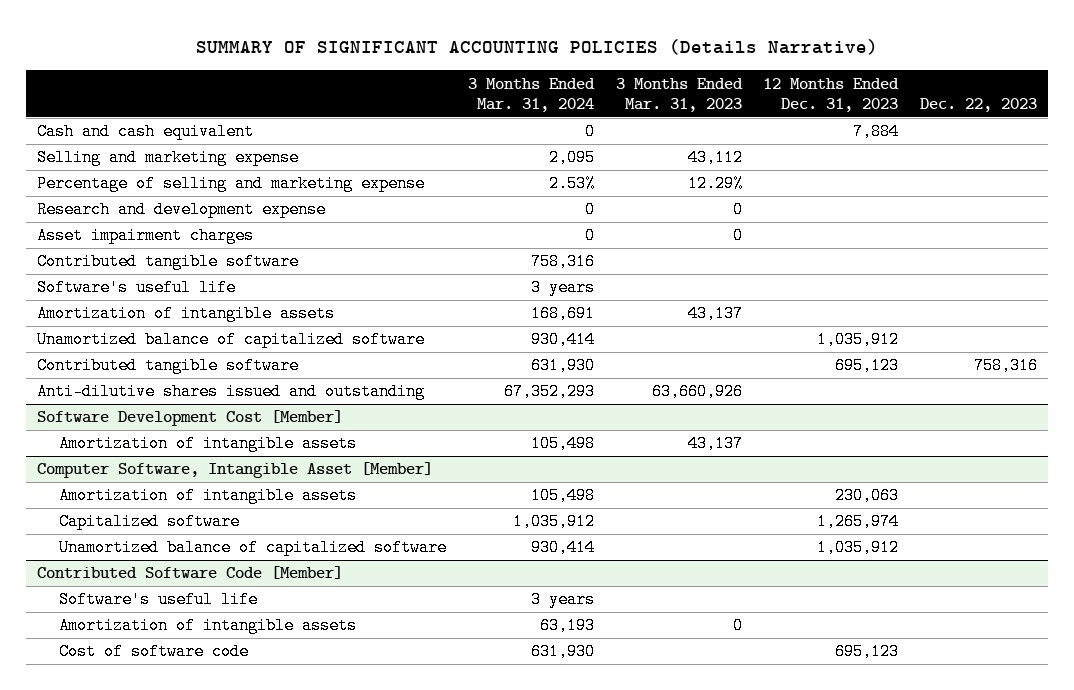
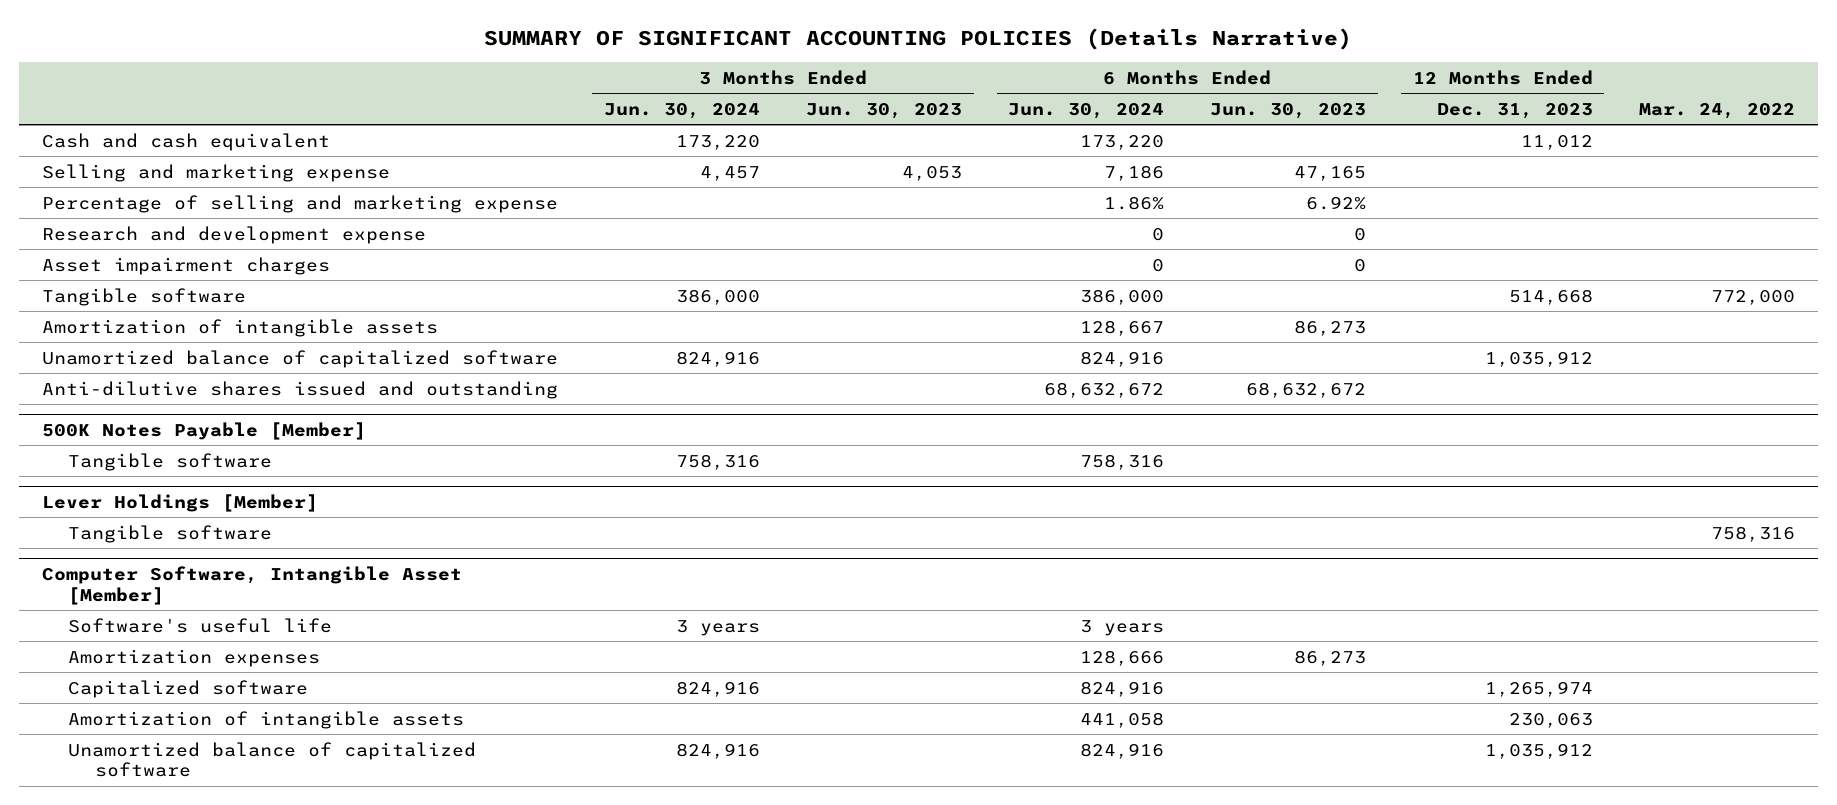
- | 3 Months Ended Mar. 31, 2024 | 3 Months Ended Mar. 31, 2023 | 12 Months Ended Dec. 31, 2023 | Dec. 22, 2023
+ | 3 Months Ended Jun. 30, 2024 | 3 Months Ended Jun. 30, 2023 | 6 Months Ended Jun. 30, 2024 | 6 Months Ended Jun. 30, 2023 | 12 Months Ended Dec. 31, 2023 | Mar. 24, 2022
- Cash and cash equivalent | 0 | | 7,884 |
+ Cash and cash equivalent | 173,220 | | 173,220 | | 11,012 |
- Contributed tangible software | 758,316 | | |
- Software's useful life | 3 years | | |
+ Tangible software | 386,000 | | 386,000 | | 514,668 | 772,000
- Contributed tangible software | 631,930 | | 695,123 | 758,316
- Software Development Cost [Member]
- Amortization of intangible assets | 105,498 | 43,137 | |
+ 500K Notes Payable [Member]
+ Tangible software | 758,316 | | 758,316 | | |
+ Lever Holdings [Member]
+ Tangible software | | | | | | 758,316
@ Computer Software, Intangible Asset [Member]
+ Software's useful life | 3 years | | 3 years | | |
+ Amortization expenses | | | 128,666 | 86,273 | |
moved down: Amortization of intangible assets | | | 441,058 | | 230,063 |
- Contributed Software Code [Member]
- Software's useful life | 3 years | | |
- Amortization of intangible assets | 63,193 | 0 | |
- Cost of software code | 631,930 | | 695,123 |

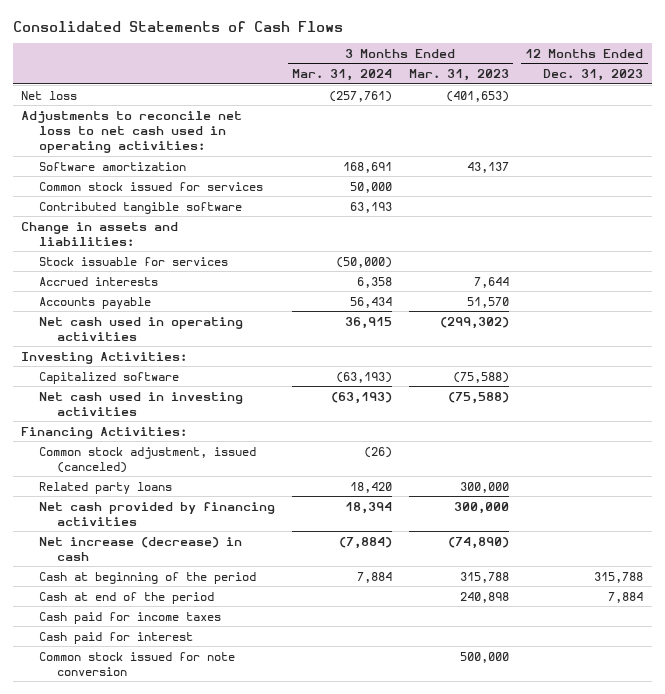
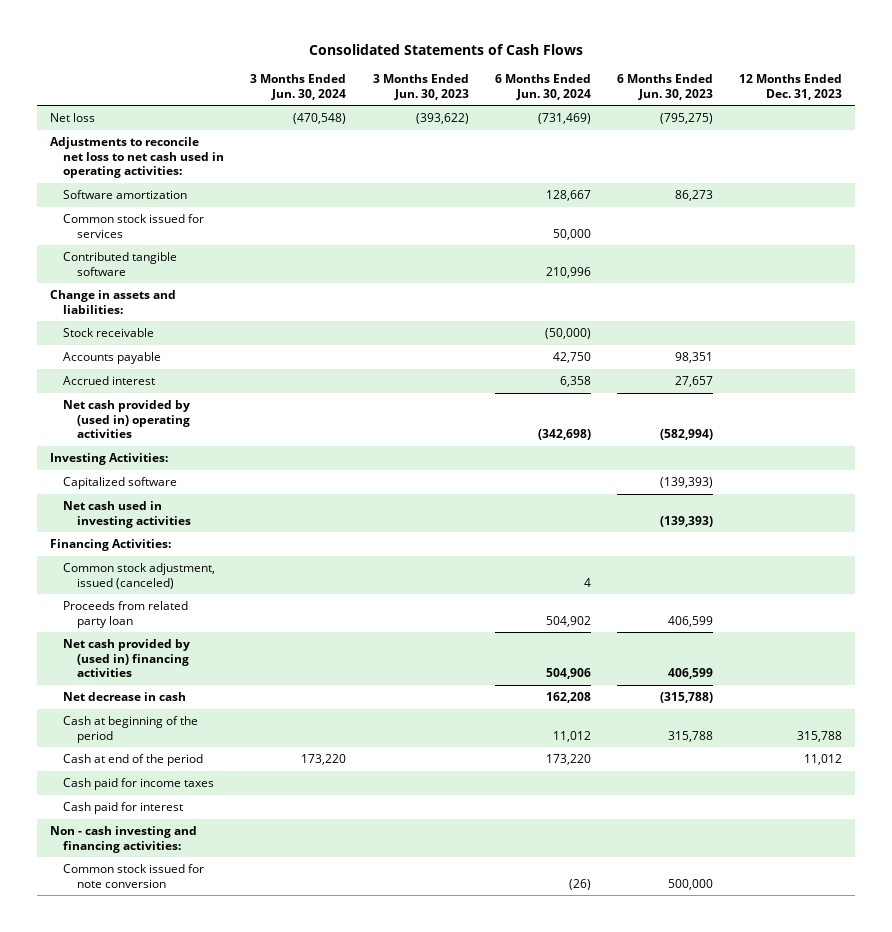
- | 3 Months Ended Mar. 31, 2024 | 3 Months Ended Mar. 31, 2023 | 12 Months Ended Dec. 31, 2023
+ | 3 Months Ended Jun. 30, 2024 | 3 Months Ended Jun. 30, 2023 | 6 Months Ended Jun. 30, 2024 | 6 Months Ended Jun. 30, 2023 | 12 Months Ended Dec. 31, 2023
- Stock issuable for services | (50,000) | |
- Accrued interests | 6,358 | 7,644 |
+ Stock receivable | | | (50,000) | |
- Net cash used in operating activities | 36,915 | (299,302) |
+ Accrued interest | | | 6,358 | 27,657 |
+ Net cash provided by (used in) operating activities | | | (342,698) | (582,994) |
- Related party loans | 18,420 | 300,000 |
- Net cash provided by financing activities | 18,394 | 300,000 |
- Net increase (decrease) in cash | (7,884) | (74,890) |
+ Proceeds from related party loan | | | 504,902 | 406,599 |
+ Net cash provided by (used in) financing activities | | | 504,906 | 406,599 |
+ Net decrease in cash | | | 162,208 | (315,788) |
- Cash at end of the period | | 240,898 | 7,884
+ Cash at end of the period | 173,220 | | 173,220 | | 11,012
+ Non - cash investing and financing activities:

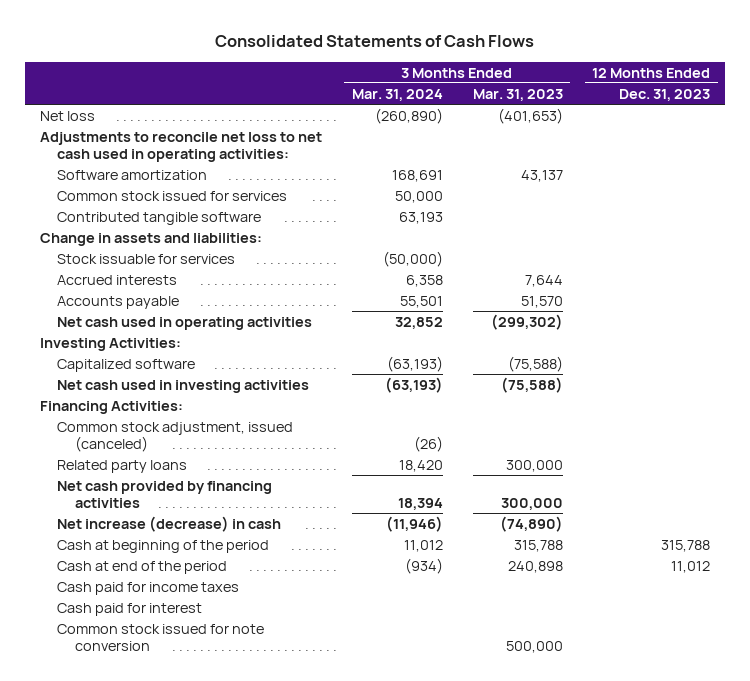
- | 3 Months Ended Jun. 30, 2024 | 3 Months Ended Jun. 30, 2023 | 6 Months Ended Jun. 30, 2024 | 6 Months Ended Jun. 30, 2023 | 12 Months Ended Dec. 31, 2023
+ | 3 Months Ended Mar. 31, 2024 | 3 Months Ended Mar. 31, 2023 | 12 Months Ended Dec. 31, 2023
- Stock receivable | | | (50,000) | |
+ Stock issuable for services | (50,000) | |
+ Accrued interests | 6,358 | 7,644 |
- Accrued interest | | | 6,358 | 27,657 |
- Net cash provided by (used in) operating activities | | | (342,698) | (582,994) |
+ Net cash used in operating activities | 32,852 | (299,302) |
- Proceeds from related party loan | | | 504,902 | 406,599 |
- Net cash provided by (used in) financing activities | | | 504,906 | 406,599 |
- Net decrease in cash | | | 162,208 | (315,788) |
+ Related party loans | 18,420 | 300,000 |
+ Net cash provided by financing activities | 18,394 | 300,000 |
+ Net increase (decrease) in cash | (11,946) | (74,890) |
- Non - cash investing and financing activities:

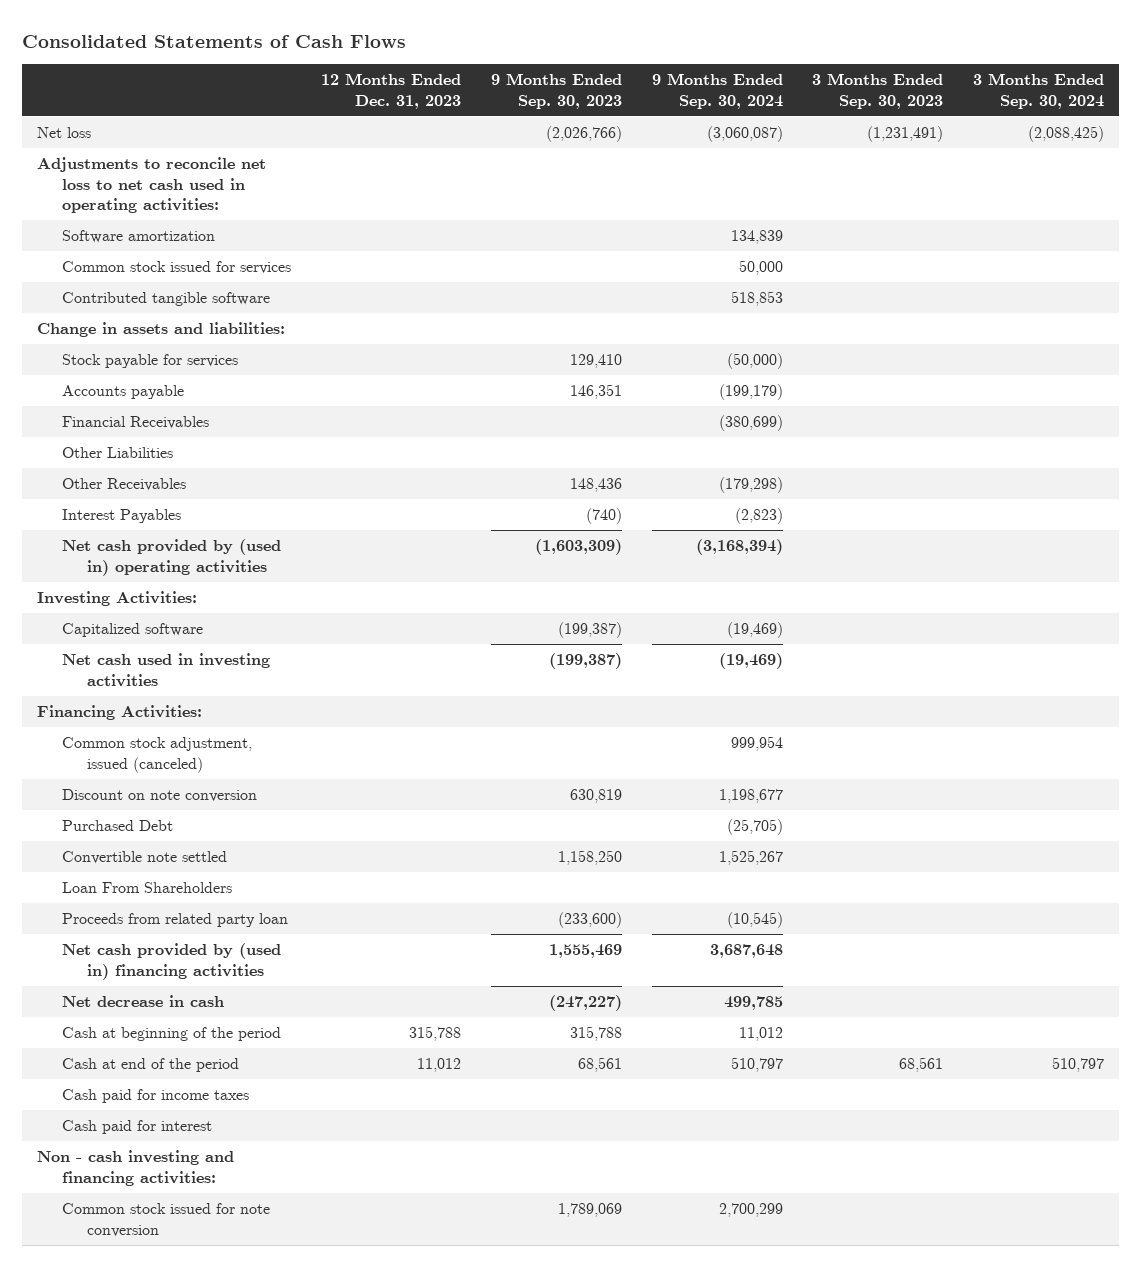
- | 3 Months Ended Mar. 31, 2024 | 3 Months Ended Mar. 31, 2023 | 12 Months Ended Dec. 31, 2023
+ | 12 Months Ended Dec. 31, 2023 | 9 Months Ended Sep. 30, 2023 | 9 Months Ended Sep. 30, 2024 | 3 Months Ended Sep. 30, 2023 | 3 Months Ended Sep. 30, 2024
- Stock issuable for services | (50,000) | |
- Accrued interests | 6,358 | 7,644 |
+ Stock payable for services | | 129,410 | (50,000) | |
- Net cash used in operating activities | 32,852 | (299,302) |
+ Financial Receivables | | | (380,699) | |
+ Other Liabilities
+ Other Receivables | | 148,436 | (179,298) | |
+ Interest Payables | | (740) | (2,823) | |
+ Net cash provided by (used in) operating activities | | (1,603,309) | (3,168,394) | |
- Related party loans | 18,420 | 300,000 |
- Net cash provided by financing activities | 18,394 | 300,000 |
- Net increase (decrease) in cash | (11,946) | (74,890) |
+ Discount on note conversion | | 630,819 | 1,198,677 | |
+ Purchased Debt | | | (25,705) | |
+ Convertible note settled | | 1,158,250 | 1,525,267 | |
+ Loan From Shareholders
+ Proceeds from related party loan | | (233,600) | (10,545) | |
+ Net cash provided by (used in) financing activities | | 1,555,469 | 3,687,648 | |
+ Net decrease in cash | | (247,227) | 499,785 | |
+ Non - cash investing and financing activities:

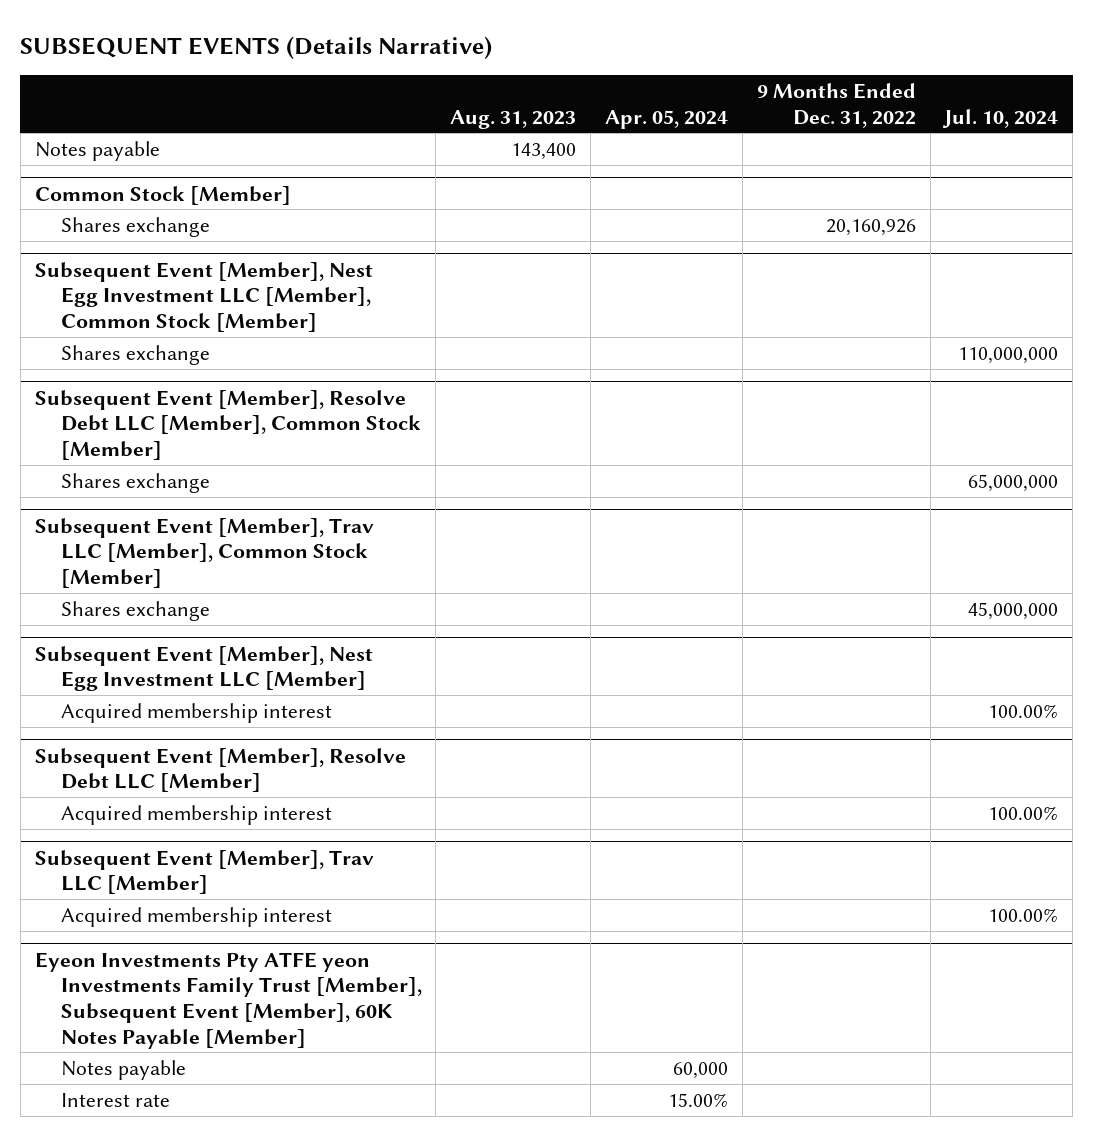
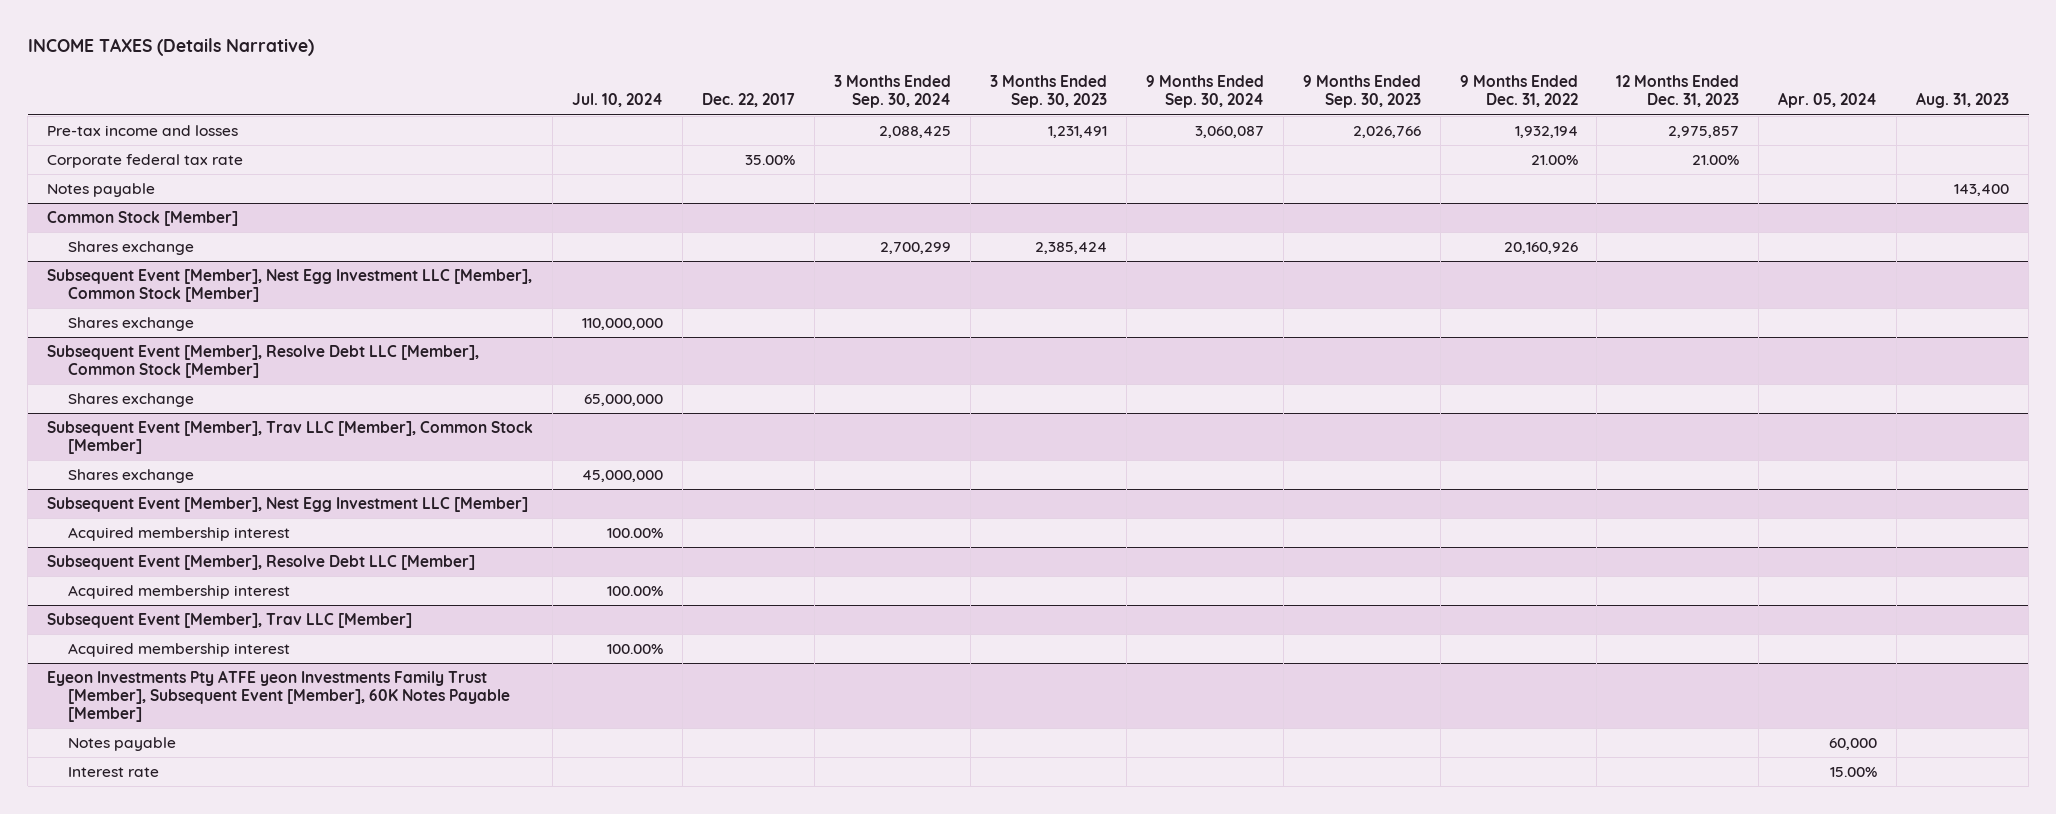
- SUBSEQUENT EVENTS (Details Narrative)
+ INCOME TAXES (Details Narrative)
- | Aug. 31, 2023 | Apr. 05, 2024 | 9 Months Ended Dec. 31, 2022 | Jul. 10, 2024
+ | Jul. 10, 2024 | Dec. 22, 2017 | 3 Months Ended Sep. 30, 2024 | 3 Months Ended Sep. 30, 2023 | 9 Months Ended Sep. 30, 2024 | 9 Months Ended Sep. 30, 2023 | 9 Months Ended Dec. 31, 2022 | 12 Months Ended Dec. 31, 2023 | Apr. 05, 2024 | Aug. 31, 2023
+ Pre-tax income and losses | | | 2,088,425 | 1,231,491 | 3,060,087 | 2,026,766 | 1,932,194 | 2,975,857 | |
+ Corporate federal tax rate | | 35.00% | | | | | 21.00% | 21.00% | |

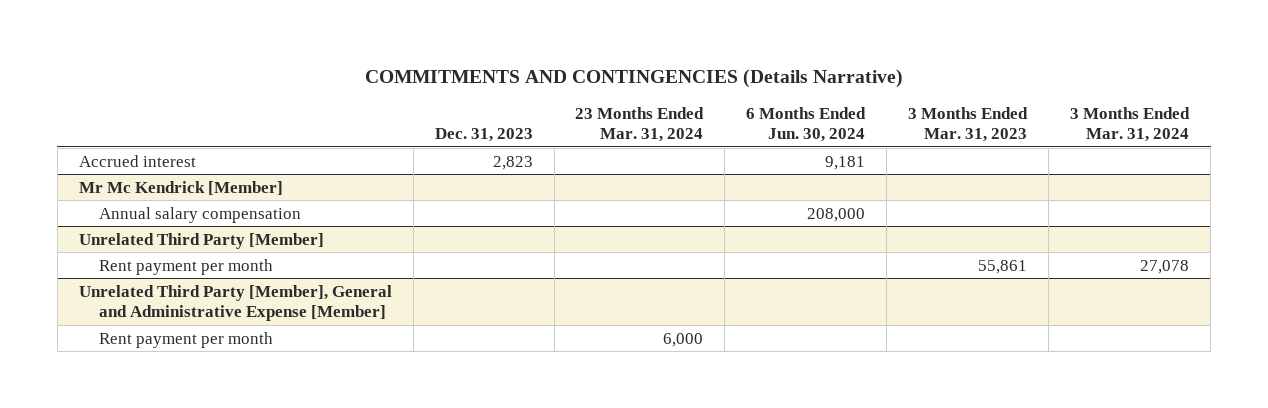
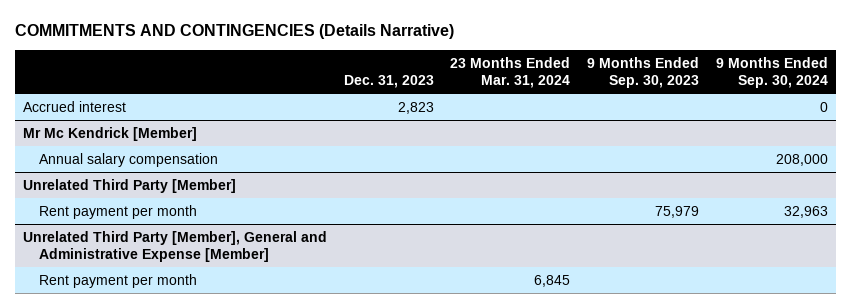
- | Dec. 31, 2023 | 23 Months Ended Mar. 31, 2024 | 6 Months Ended Jun. 30, 2024 | 3 Months Ended Mar. 31, 2023 | 3 Months Ended Mar. 31, 2024
+ | Dec. 31, 2023 | 23 Months Ended Mar. 31, 2024 | 9 Months Ended Sep. 30, 2023 | 9 Months Ended Sep. 30, 2024
@ Unrelated Third Party [Member], General and Administrative Expense [Member]
- Rent payment per month | | 6,000 | | |
+ Rent payment per month | | 6,845 | |

